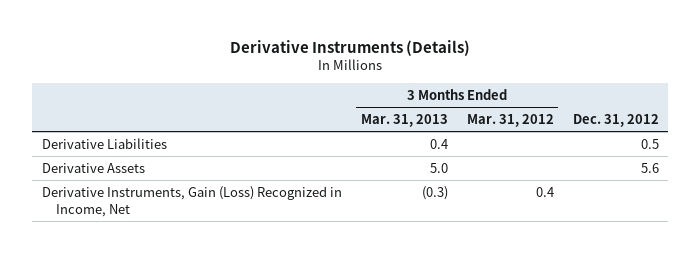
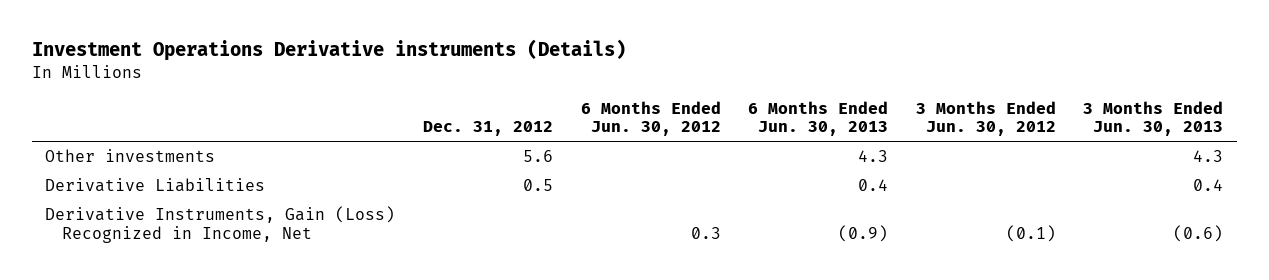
- Derivative Instruments (Details)
+ Investment Operations Derivative instruments (Details)
- | 3 Months Ended Mar. 31, 2013 | 3 Months Ended Mar. 31, 2012 | Dec. 31, 2012
+ | Dec. 31, 2012 | 6 Months Ended Jun. 30, 2012 | 6 Months Ended Jun. 30, 2013 | 3 Months Ended Jun. 30, 2012 | 3 Months Ended Jun. 30, 2013
+ Other investments | 5.6 | | 4.3 | | 4.3
- Derivative Assets | 5.0 | | 5.6

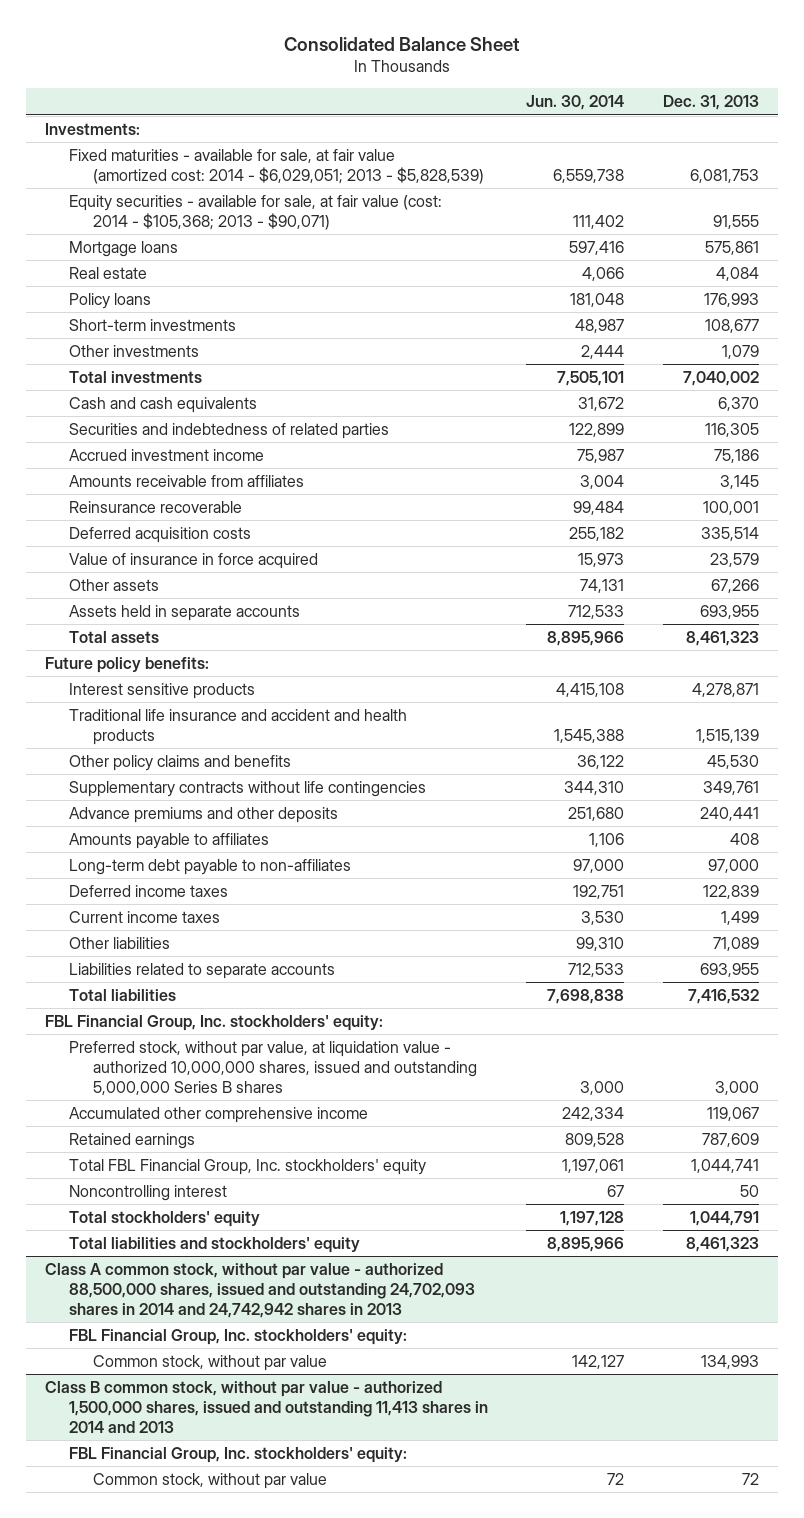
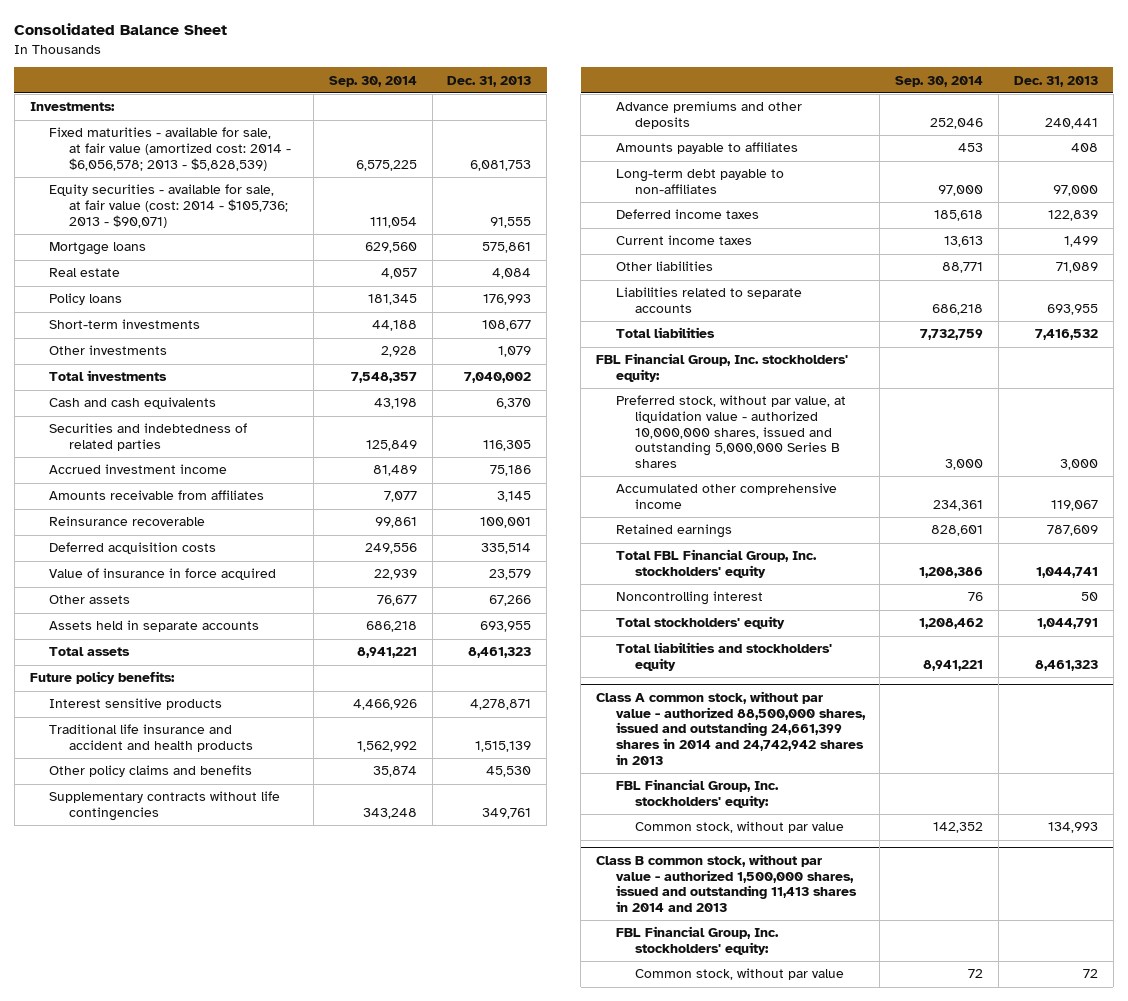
- | Jun. 30, 2014 | Dec. 31, 2013
+ | Sep. 30, 2014 | Dec. 31, 2013
- Fixed maturities - available for sale, at fair value (amortized cost: 2014 - $6,029,051; 2013 - $5,828,539) | 6,559,738 | 6,081,753
- Equity securities - available for sale, at fair value (cost: 2014 - $105,368; 2013 - $90,071) | 111,402 | 91,555
+ Fixed maturities - available for sale, at fair value (amortized cost: 2014 - $6,056,578; 2013 - $5,828,539) | 6,575,225 | 6,081,753
+ Equity securities - available for sale, at fair value (cost: 2014 - $105,736; 2013 - $90,071) | 111,054 | 91,555
- Class A common stock, without par value - authorized 88,500,000 shares, issued and outstanding 24,702,093 shares in 2014 and 24,742,942 shares in 2013
+ Class A common stock, without par value - authorized 88,500,000 shares, issued and outstanding 24,661,399 shares in 2014 and 24,742,942 shares in 2013

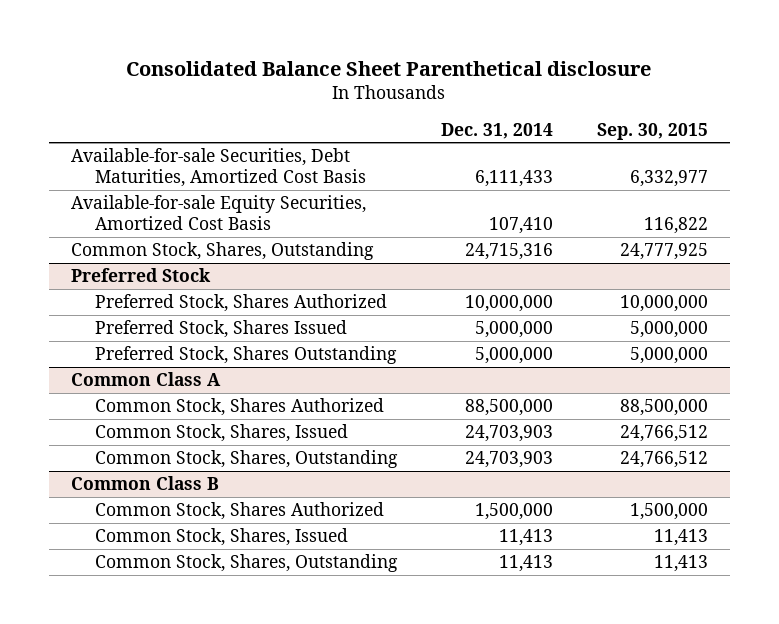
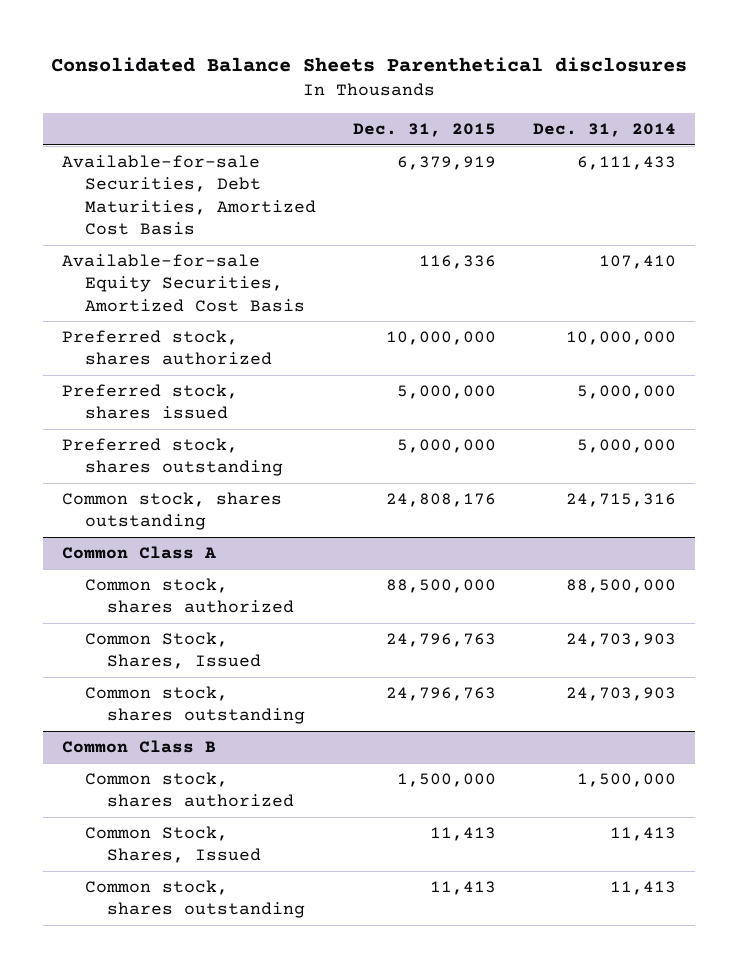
- Consolidated Balance Sheet Parenthetical disclosure
+ Consolidated Balance Sheets Parenthetical disclosures
- | Dec. 31, 2014 | Sep. 30, 2015
+ | Dec. 31, 2015 | Dec. 31, 2014
- Common Stock, Shares, Outstanding | 24,715,316 | 24,777,925
- Preferred Stock
- Preferred Stock, Shares Authorized | 10,000,000 | 10,000,000
- Preferred Stock, Shares Issued | 5,000,000 | 5,000,000
- Preferred Stock, Shares Outstanding | 5,000,000 | 5,000,000
+ Preferred stock, shares authorized | 10,000,000 | 10,000,000
+ Preferred stock, shares issued | 5,000,000 | 5,000,000
+ Preferred stock, shares outstanding | 5,000,000 | 5,000,000
+ Common stock, shares outstanding | 24,808,176 | 24,715,316
@ Common Class A
- Common Stock, Shares Authorized | 88,500,000 | 88,500,000
+ Common stock, shares authorized | 88,500,000 | 88,500,000
- Common Stock, Shares, Outstanding | 24,703,903 | 24,766,512
+ Common stock, shares outstanding | 24,796,763 | 24,703,903
@ Common Class B
- Common Stock, Shares Authorized | 1,500,000 | 1,500,000
+ Common stock, shares authorized | 1,500,000 | 1,500,000
- Common Stock, Shares, Outstanding | 11,413 | 11,413
+ Common stock, shares outstanding | 11,413 | 11,413

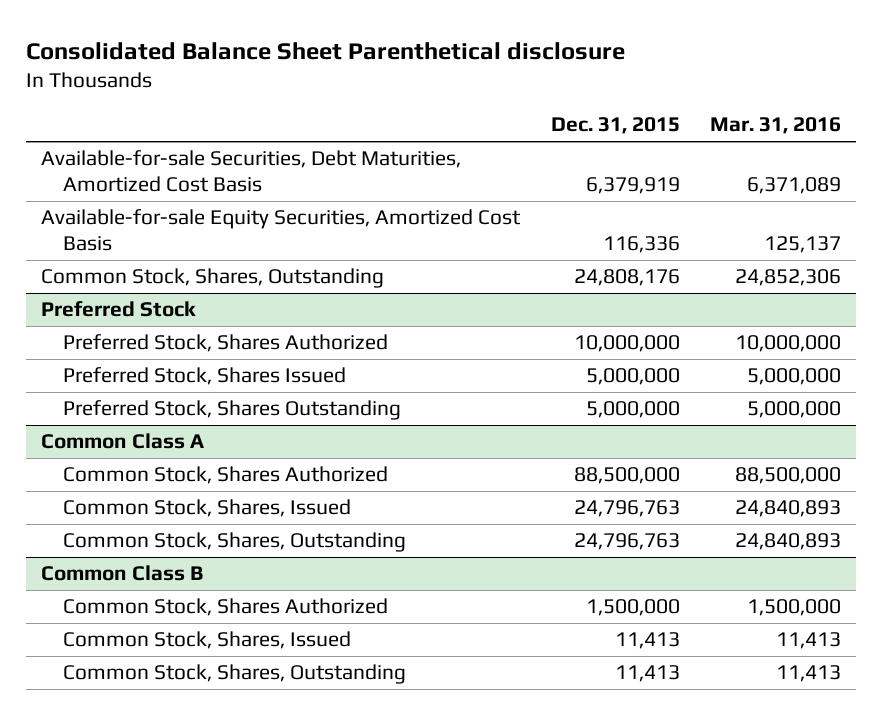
- Consolidated Balance Sheets Parenthetical disclosures
+ Consolidated Balance Sheet Parenthetical disclosure
- | Dec. 31, 2015 | Dec. 31, 2014
+ | Dec. 31, 2015 | Mar. 31, 2016
- Preferred stock, shares authorized | 10,000,000 | 10,000,000
- Preferred stock, shares issued | 5,000,000 | 5,000,000
- Preferred stock, shares outstanding | 5,000,000 | 5,000,000
- Common stock, shares outstanding | 24,808,176 | 24,715,316
+ Common Stock, Shares, Outstanding | 24,808,176 | 24,852,306
+ Preferred Stock
+ Preferred Stock, Shares Authorized | 10,000,000 | 10,000,000
+ Preferred Stock, Shares Issued | 5,000,000 | 5,000,000
+ Preferred Stock, Shares Outstanding | 5,000,000 | 5,000,000
@ Common Class A
- Common stock, shares authorized | 88,500,000 | 88,500,000
+ Common Stock, Shares Authorized | 88,500,000 | 88,500,000
- Common stock, shares outstanding | 24,796,763 | 24,703,903
+ Common Stock, Shares, Outstanding | 24,796,763 | 24,840,893
@ Common Class B
- Common stock, shares authorized | 1,500,000 | 1,500,000
+ Common Stock, Shares Authorized | 1,500,000 | 1,500,000
- Common stock, shares outstanding | 11,413 | 11,413
+ Common Stock, Shares, Outstanding | 11,413 | 11,413

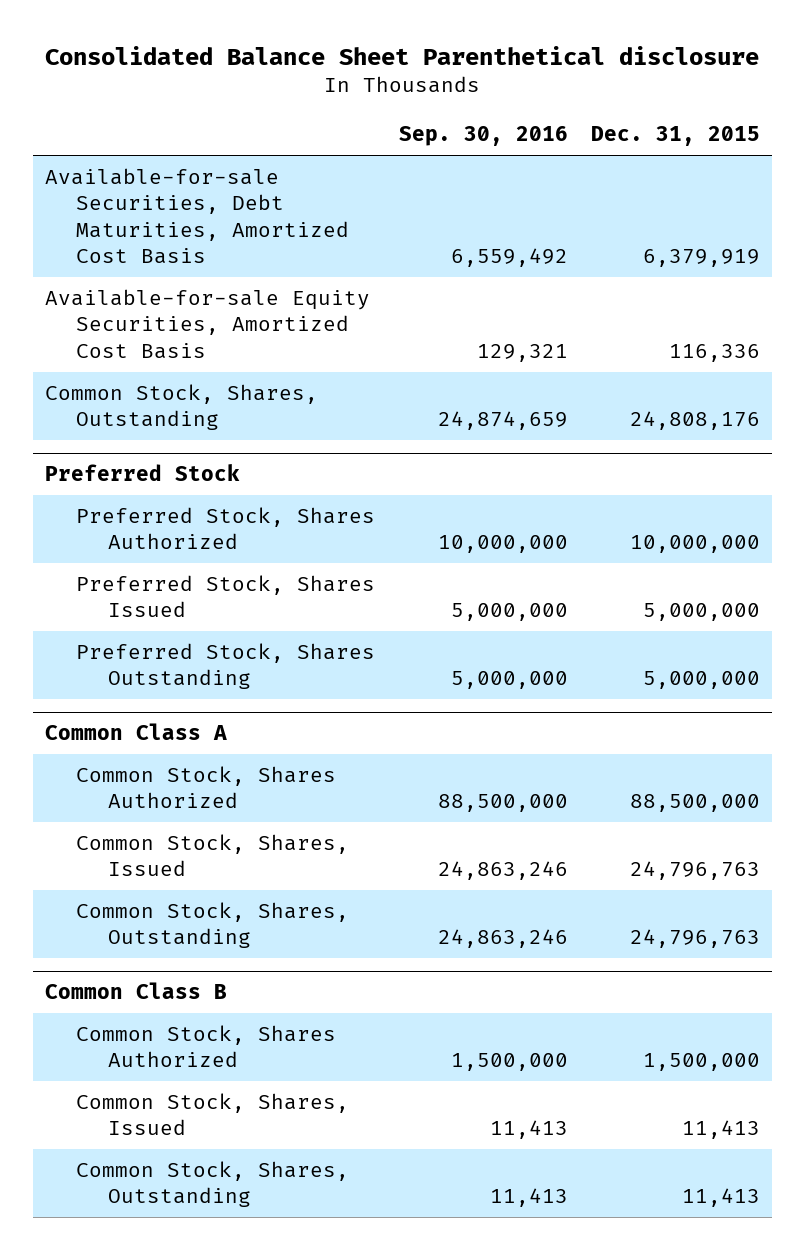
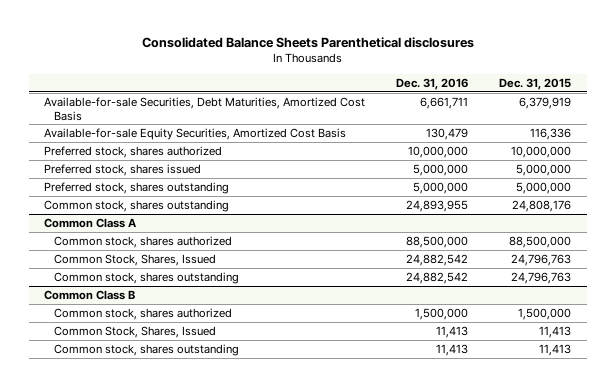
- Consolidated Balance Sheet Parenthetical disclosure
+ Consolidated Balance Sheets Parenthetical disclosures
- | Sep. 30, 2016 | Dec. 31, 2015
+ | Dec. 31, 2016 | Dec. 31, 2015
- Common Stock, Shares, Outstanding | 24,874,659 | 24,808,176
- Preferred Stock
- Preferred Stock, Shares Authorized | 10,000,000 | 10,000,000
- Preferred Stock, Shares Issued | 5,000,000 | 5,000,000
- Preferred Stock, Shares Outstanding | 5,000,000 | 5,000,000
+ Preferred stock, shares authorized | 10,000,000 | 10,000,000
+ Preferred stock, shares issued | 5,000,000 | 5,000,000
+ Preferred stock, shares outstanding | 5,000,000 | 5,000,000
+ Common stock, shares outstanding | 24,893,955 | 24,808,176
@ Common Class A
- Common Stock, Shares Authorized | 88,500,000 | 88,500,000
+ Common stock, shares authorized | 88,500,000 | 88,500,000
- Common Stock, Shares, Outstanding | 24,863,246 | 24,796,763
+ Common stock, shares outstanding | 24,882,542 | 24,796,763
@ Common Class B
- Common Stock, Shares Authorized | 1,500,000 | 1,500,000
+ Common stock, shares authorized | 1,500,000 | 1,500,000
- Common Stock, Shares, Outstanding | 11,413 | 11,413
+ Common stock, shares outstanding | 11,413 | 11,413

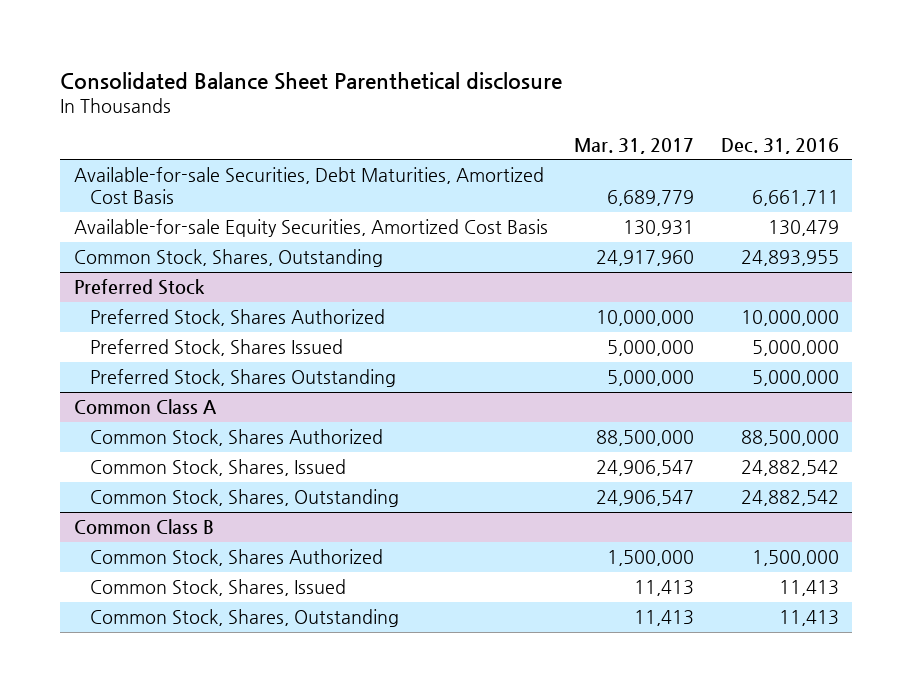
- Consolidated Balance Sheets Parenthetical disclosures
+ Consolidated Balance Sheet Parenthetical disclosure
- | Dec. 31, 2016 | Dec. 31, 2015
+ | Mar. 31, 2017 | Dec. 31, 2016
- Preferred stock, shares authorized | 10,000,000 | 10,000,000
- Preferred stock, shares issued | 5,000,000 | 5,000,000
- Preferred stock, shares outstanding | 5,000,000 | 5,000,000
- Common stock, shares outstanding | 24,893,955 | 24,808,176
+ Common Stock, Shares, Outstanding | 24,917,960 | 24,893,955
+ Preferred Stock
+ Preferred Stock, Shares Authorized | 10,000,000 | 10,000,000
+ Preferred Stock, Shares Issued | 5,000,000 | 5,000,000
+ Preferred Stock, Shares Outstanding | 5,000,000 | 5,000,000
@ Common Class A
- Common stock, shares authorized | 88,500,000 | 88,500,000
+ Common Stock, Shares Authorized | 88,500,000 | 88,500,000
- Common stock, shares outstanding | 24,882,542 | 24,796,763
+ Common Stock, Shares, Outstanding | 24,906,547 | 24,882,542
@ Common Class B
- Common stock, shares authorized | 1,500,000 | 1,500,000
+ Common Stock, Shares Authorized | 1,500,000 | 1,500,000
- Common stock, shares outstanding | 11,413 | 11,413
+ Common Stock, Shares, Outstanding | 11,413 | 11,413

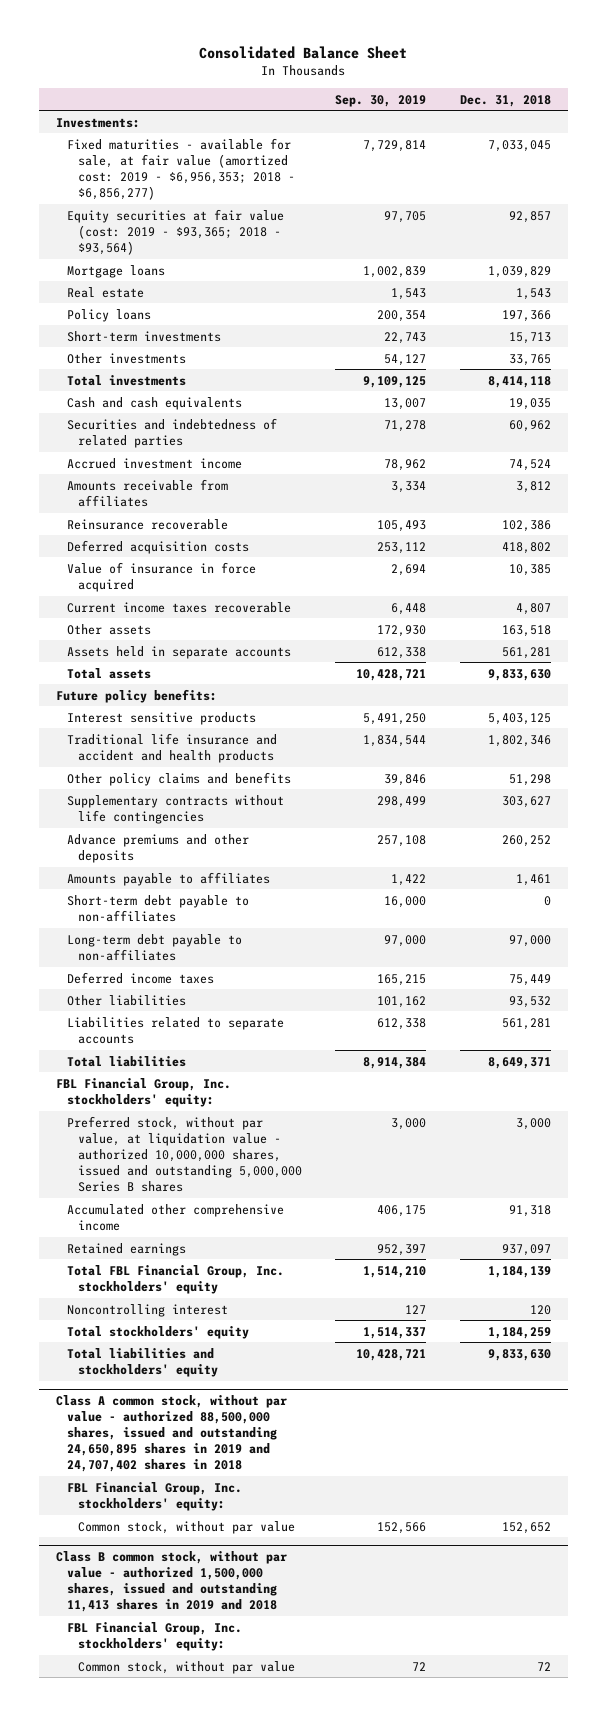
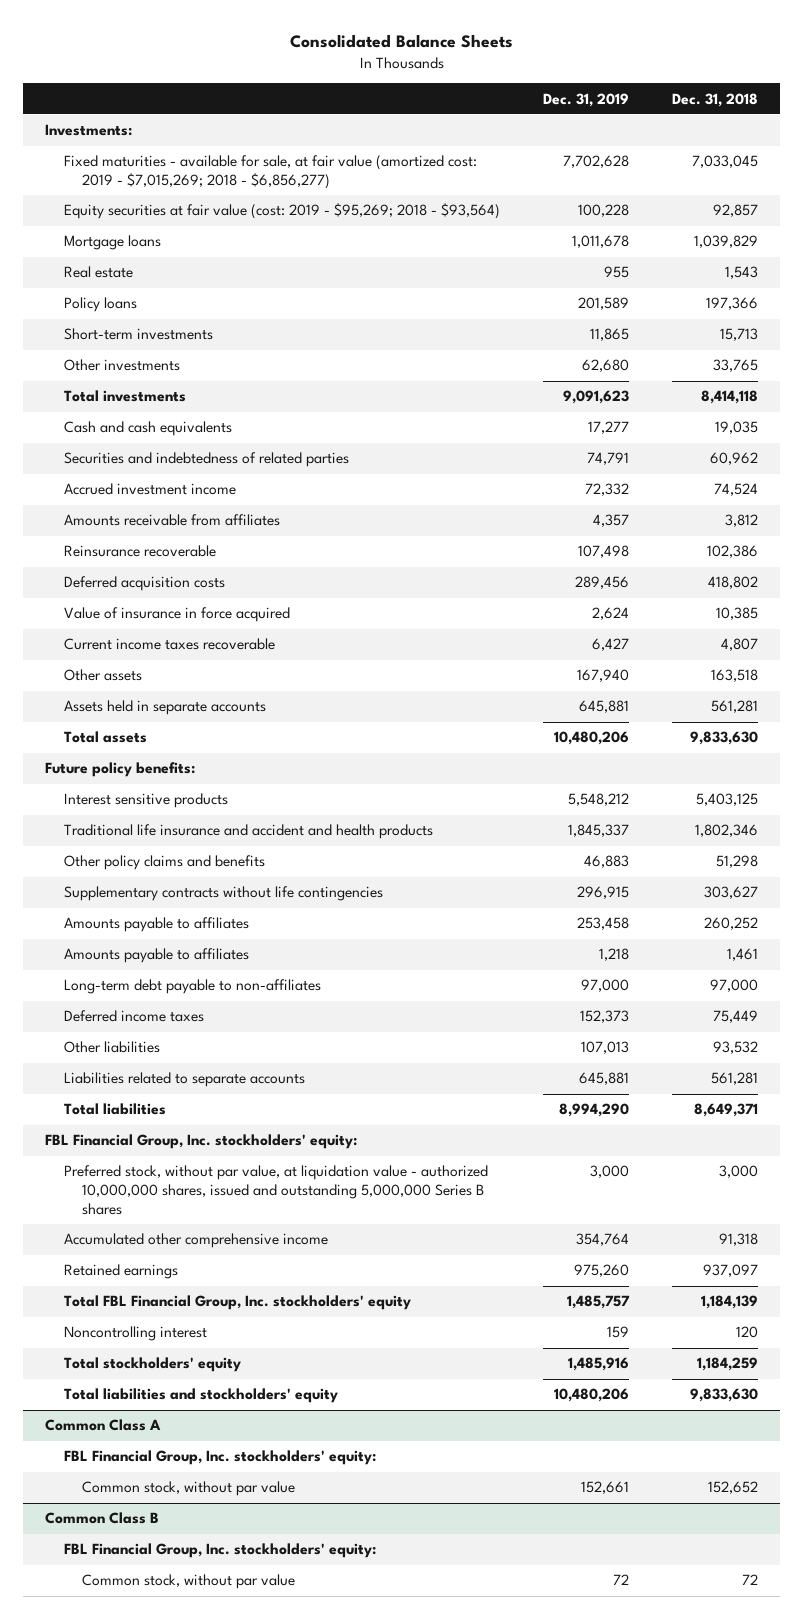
- Consolidated Balance Sheet
+ Consolidated Balance Sheets
- | Sep. 30, 2019 | Dec. 31, 2018
+ | Dec. 31, 2019 | Dec. 31, 2018
- Fixed maturities - available for sale, at fair value (amortized cost: 2019 - $6,956,353; 2018 - $6,856,277) | 7,729,814 | 7,033,045
- Equity securities at fair value (cost: 2019 - $93,365; 2018 - $93,564) | 97,705 | 92,857
+ Fixed maturities - available for sale, at fair value (amortized cost: 2019 - $7,015,269; 2018 - $6,856,277) | 7,702,628 | 7,033,045
+ Equity securities at fair value (cost: 2019 - $95,269; 2018 - $93,564) | 100,228 | 92,857
- Advance premiums and other deposits | 257,108 | 260,252
+ Amounts payable to affiliates | 253,458 | 260,252
- Short-term debt payable to non-affiliates | 16,000 | 0
- Class A common stock, without par value - authorized 88,500,000 shares, issued and outstanding 24,650,895 shares in 2019 and 24,707,402 shares in 2018
+ Common Class A
- Class B common stock, without par value - authorized 1,500,000 shares, issued and outstanding 11,413 shares in 2019 and 2018
+ Common Class B

